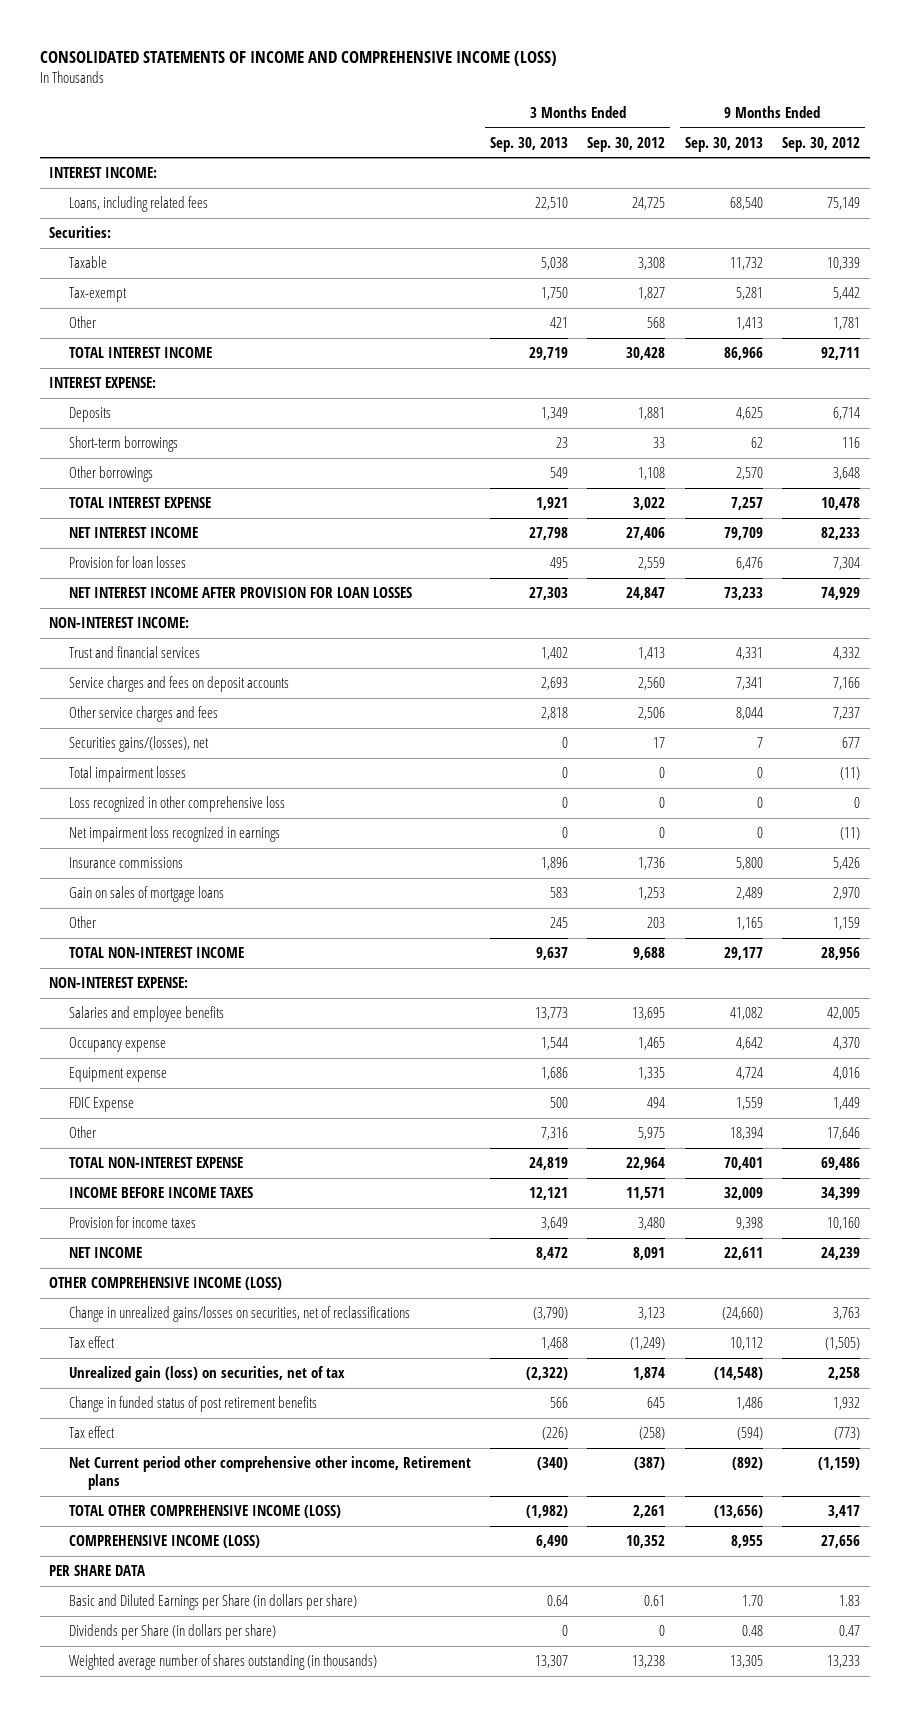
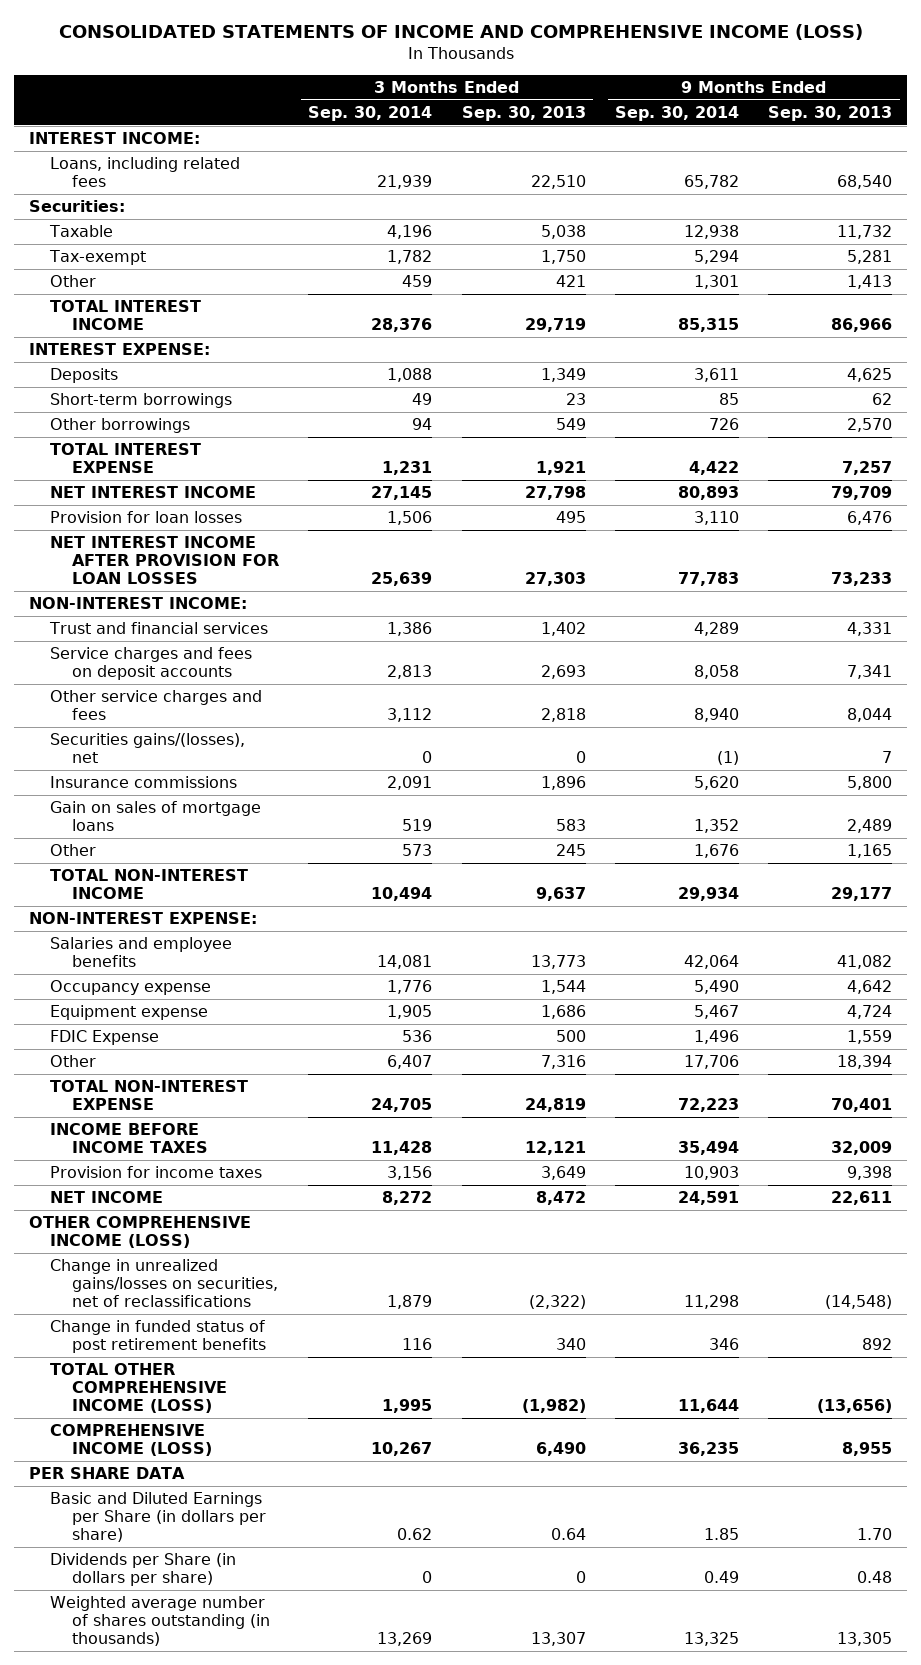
- | 3 Months Ended Sep. 30, 2013 | 3 Months Ended Sep. 30, 2012 | 9 Months Ended Sep. 30, 2013 | 9 Months Ended Sep. 30, 2012
+ | 3 Months Ended Sep. 30, 2014 | 3 Months Ended Sep. 30, 2013 | 9 Months Ended Sep. 30, 2014 | 9 Months Ended Sep. 30, 2013
- Total impairment losses | 0 | 0 | 0 | (11)
- Loss recognized in other comprehensive loss | 0 | 0 | 0 | 0
- Net impairment loss recognized in earnings | 0 | 0 | 0 | (11)
- Change in unrealized gains/losses on securities, net of reclassifications | (3,790) | 3,123 | (24,660) | 3,763
- Tax effect | 1,468 | (1,249) | 10,112 | (1,505)
- Unrealized gain (loss) on securities, net of tax | (2,322) | 1,874 | (14,548) | 2,258
- Change in funded status of post retirement benefits | 566 | 645 | 1,486 | 1,932
- Tax effect | (226) | (258) | (594) | (773)
- Net Current period other comprehensive other income, Retirement plans | (340) | (387) | (892) | (1,159)
+ Change in unrealized gains/losses on securities, net of reclassifications | 1,879 | (2,322) | 11,298 | (14,548)
+ Change in funded status of post retirement benefits | 116 | 340 | 346 | 892

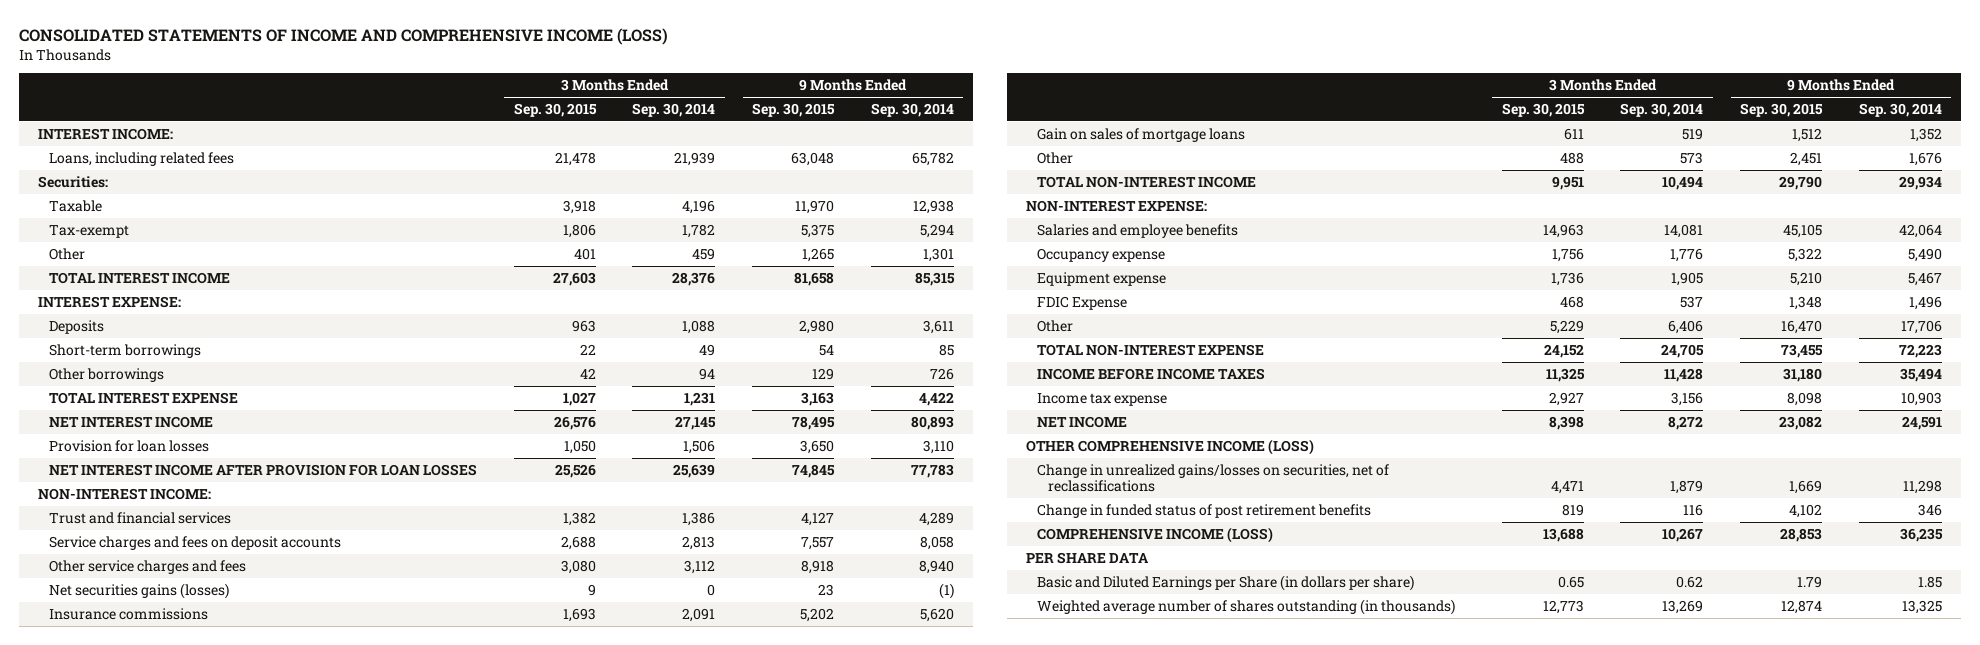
- | 3 Months Ended Sep. 30, 2014 | 3 Months Ended Sep. 30, 2013 | 9 Months Ended Sep. 30, 2014 | 9 Months Ended Sep. 30, 2013
+ | 3 Months Ended Sep. 30, 2015 | 3 Months Ended Sep. 30, 2014 | 9 Months Ended Sep. 30, 2015 | 9 Months Ended Sep. 30, 2014
- Securities gains/(losses), net | 0 | 0 | (1) | 7
+ Net securities gains (losses) | 9 | 0 | 23 | (1)
- FDIC Expense | 536 | 500 | 1,496 | 1,559
- Other | 6,407 | 7,316 | 17,706 | 18,394
+ FDIC Expense | 468 | 537 | 1,348 | 1,496
+ Other | 5,229 | 6,406 | 16,470 | 17,706
- Provision for income taxes | 3,156 | 3,649 | 10,903 | 9,398
+ Income tax expense | 2,927 | 3,156 | 8,098 | 10,903
- TOTAL OTHER COMPREHENSIVE INCOME (LOSS) | 1,995 | (1,982) | 11,644 | (13,656)
- Dividends per Share (in dollars per share) | 0 | 0 | 0.49 | 0.48

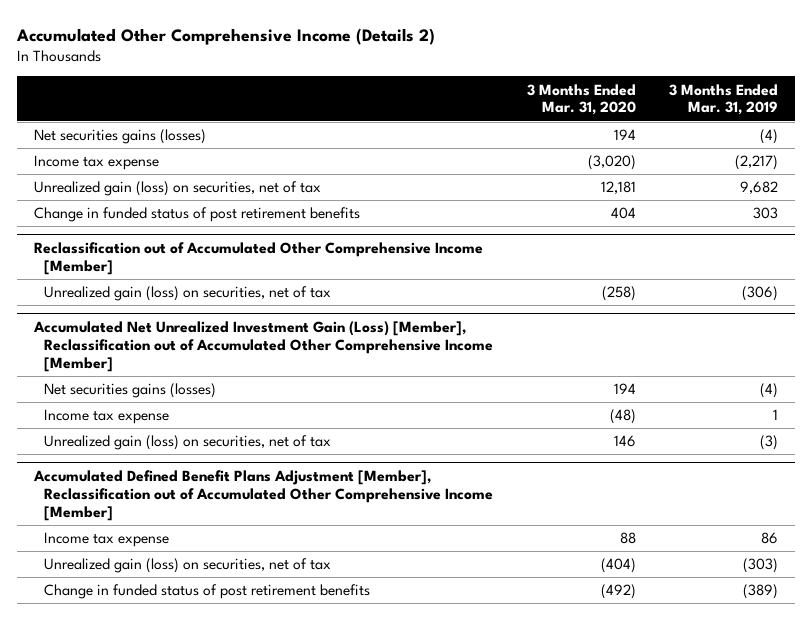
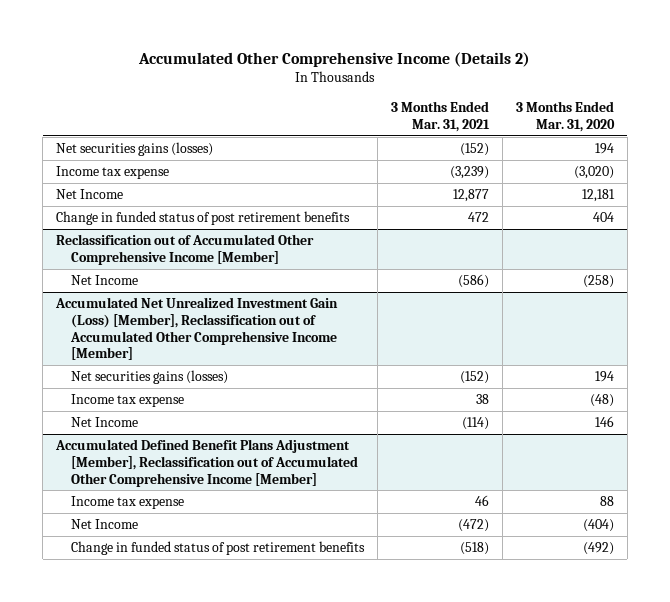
- | 3 Months Ended Mar. 31, 2020 | 3 Months Ended Mar. 31, 2019
+ | 3 Months Ended Mar. 31, 2021 | 3 Months Ended Mar. 31, 2020
- Unrealized gain (loss) on securities, net of tax | 12,181 | 9,682
+ Net Income | 12,877 | 12,181
@ Reclassification out of Accumulated Other Comprehensive Income [Member]
- Unrealized gain (loss) on securities, net of tax | (258) | (306)
+ Net Income | (586) | (258)
@ Accumulated Net Unrealized Investment Gain (Loss) [Member], Reclassification out of Accumulated Other Comprehensive Income [Member]
- Unrealized gain (loss) on securities, net of tax | 146 | (3)
+ Net Income | (114) | 146
@ Accumulated Defined Benefit Plans Adjustment [Member], Reclassification out of Accumulated Other Comprehensive Income [Member]
- Unrealized gain (loss) on securities, net of tax | (404) | (303)
+ Net Income | (472) | (404)

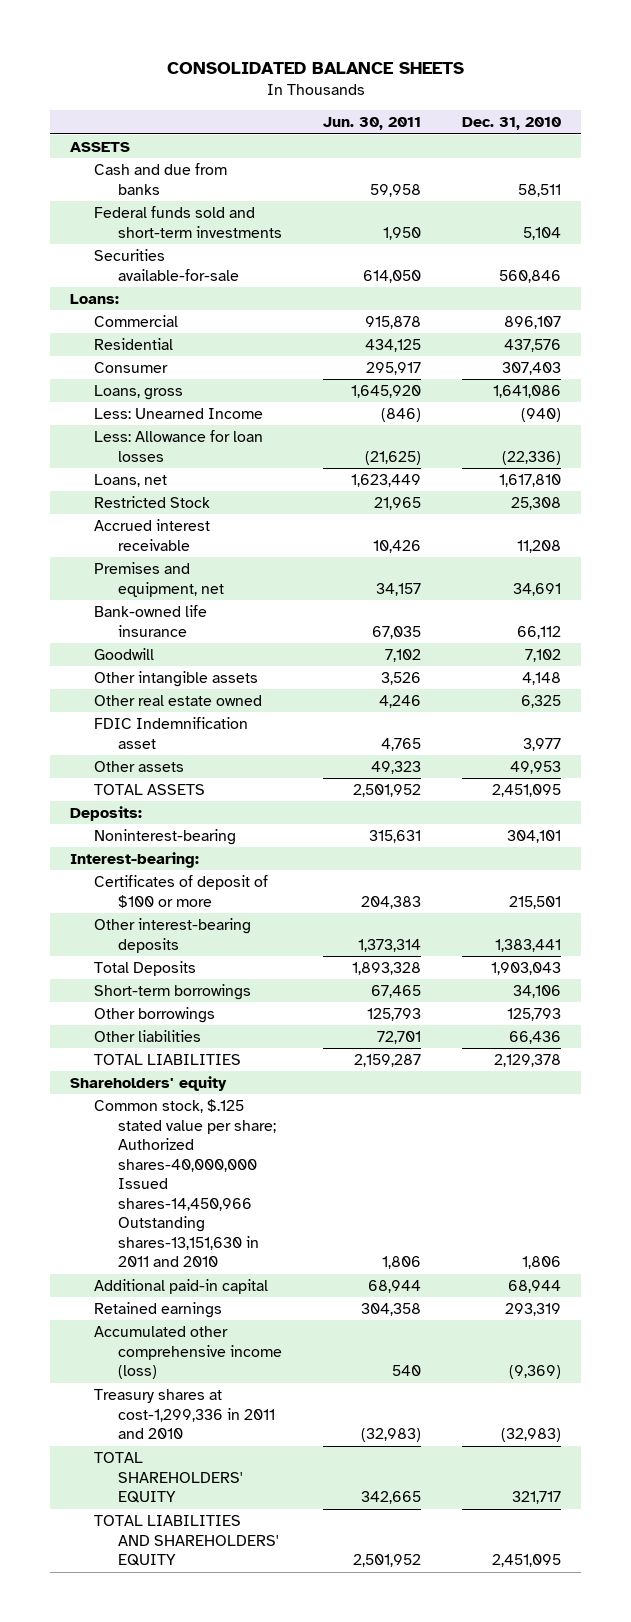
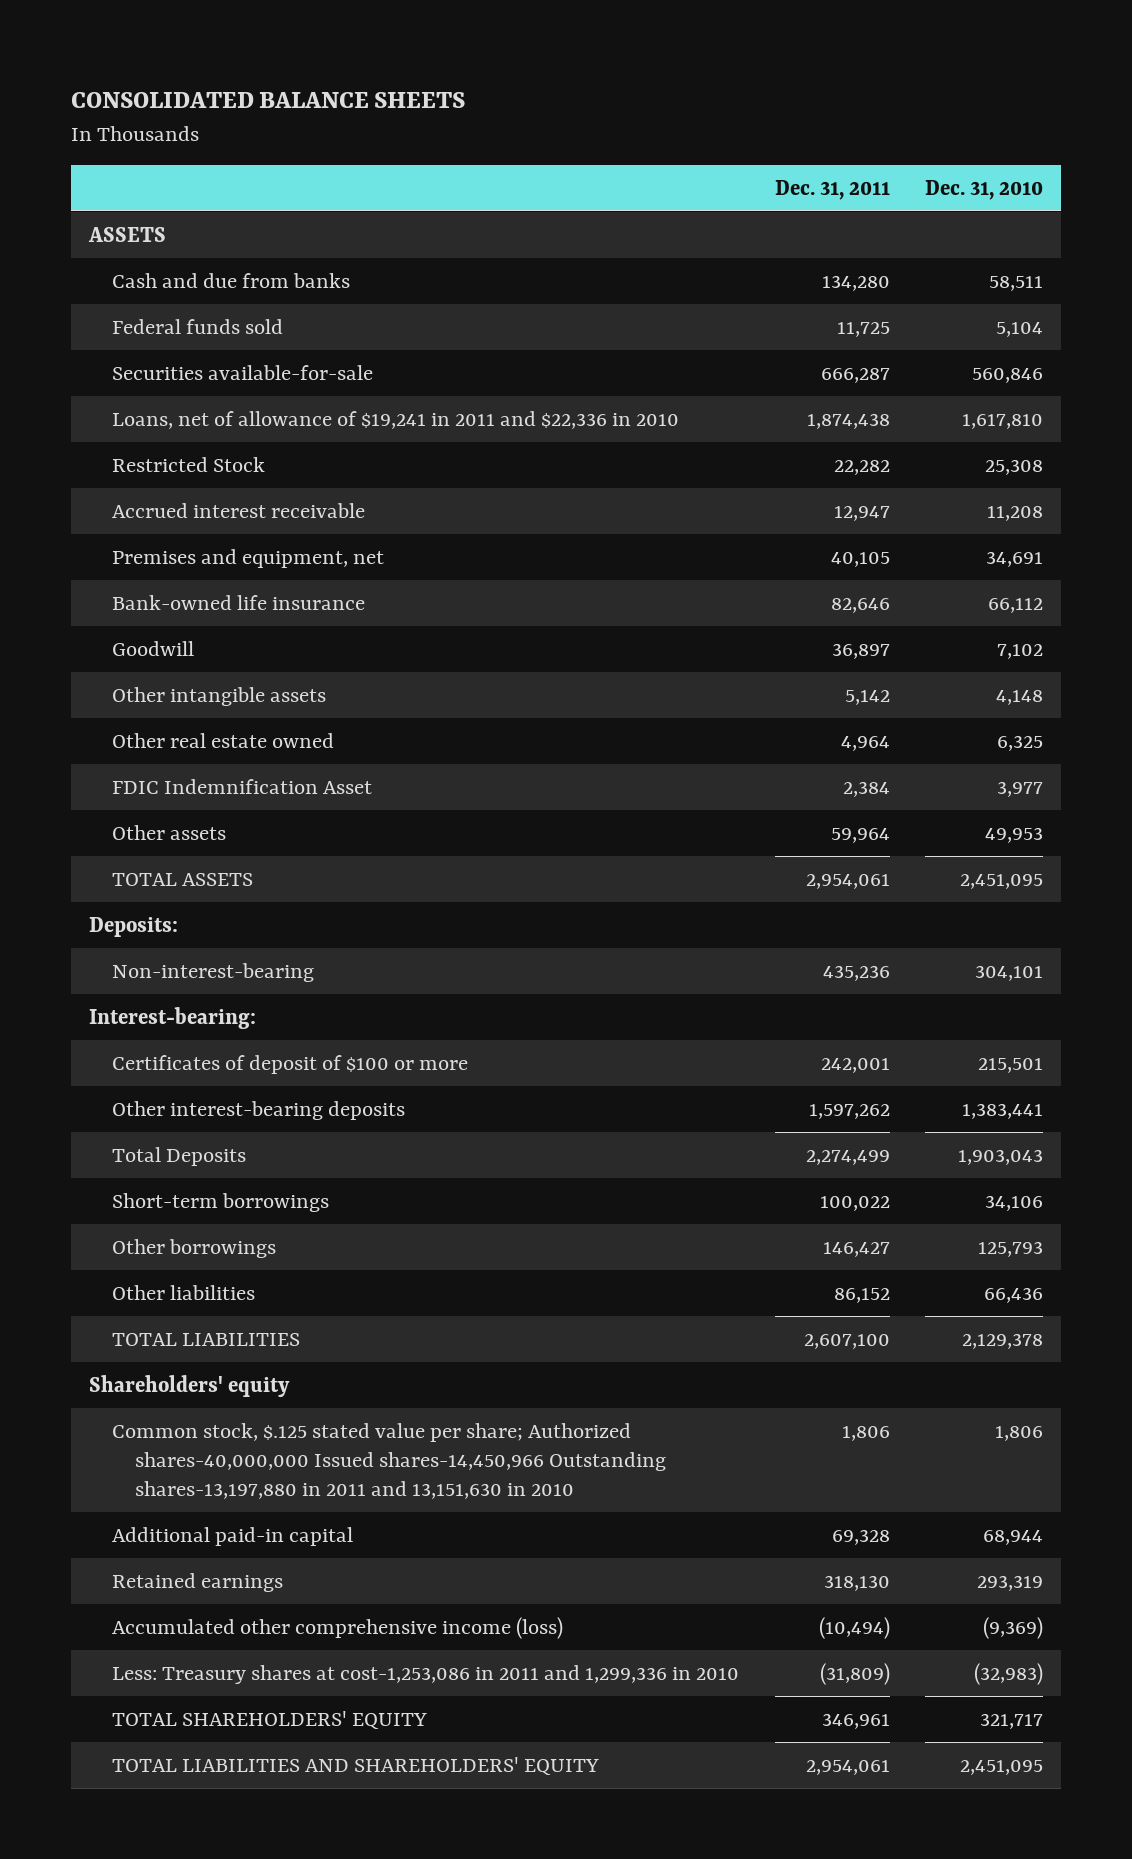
- | Jun. 30, 2011 | Dec. 31, 2010
+ | Dec. 31, 2011 | Dec. 31, 2010
- Federal funds sold and short-term investments | 1,950 | 5,104
+ Federal funds sold | 11,725 | 5,104
- Loans:
- Commercial | 915,878 | 896,107
- Residential | 434,125 | 437,576
- Consumer | 295,917 | 307,403
- Loans, gross | 1,645,920 | 1,641,086
- Less: Unearned Income | (846) | (940)
- Less: Allowance for loan losses | (21,625) | (22,336)
- Loans, net | 1,623,449 | 1,617,810
+ Loans, net of allowance of $19,241 in 2011 and $22,336 in 2010 | 1,874,438 | 1,617,810
- FDIC Indemnification asset | 4,765 | 3,977
+ FDIC Indemnification Asset | 2,384 | 3,977
- Noninterest-bearing | 315,631 | 304,101
+ Non-interest-bearing | 435,236 | 304,101
- Common stock, $.125 stated value per share; Authorized shares-40,000,000 Issued shares-14,450,966 Outstanding shares-13,151,630 in 2011 and 2010 | 1,806 | 1,806
+ Common stock, $.125 stated value per share; Authorized shares-40,000,000 Issued shares-14,450,966 Outstanding shares-13,197,880 in 2011 and 13,151,630 in 2010 | 1,806 | 1,806
- Treasury shares at cost-1,299,336 in 2011 and 2010 | (32,983) | (32,983)
+ Less: Treasury shares at cost-1,253,086 in 2011 and 1,299,336 in 2010 | (31,809) | (32,983)

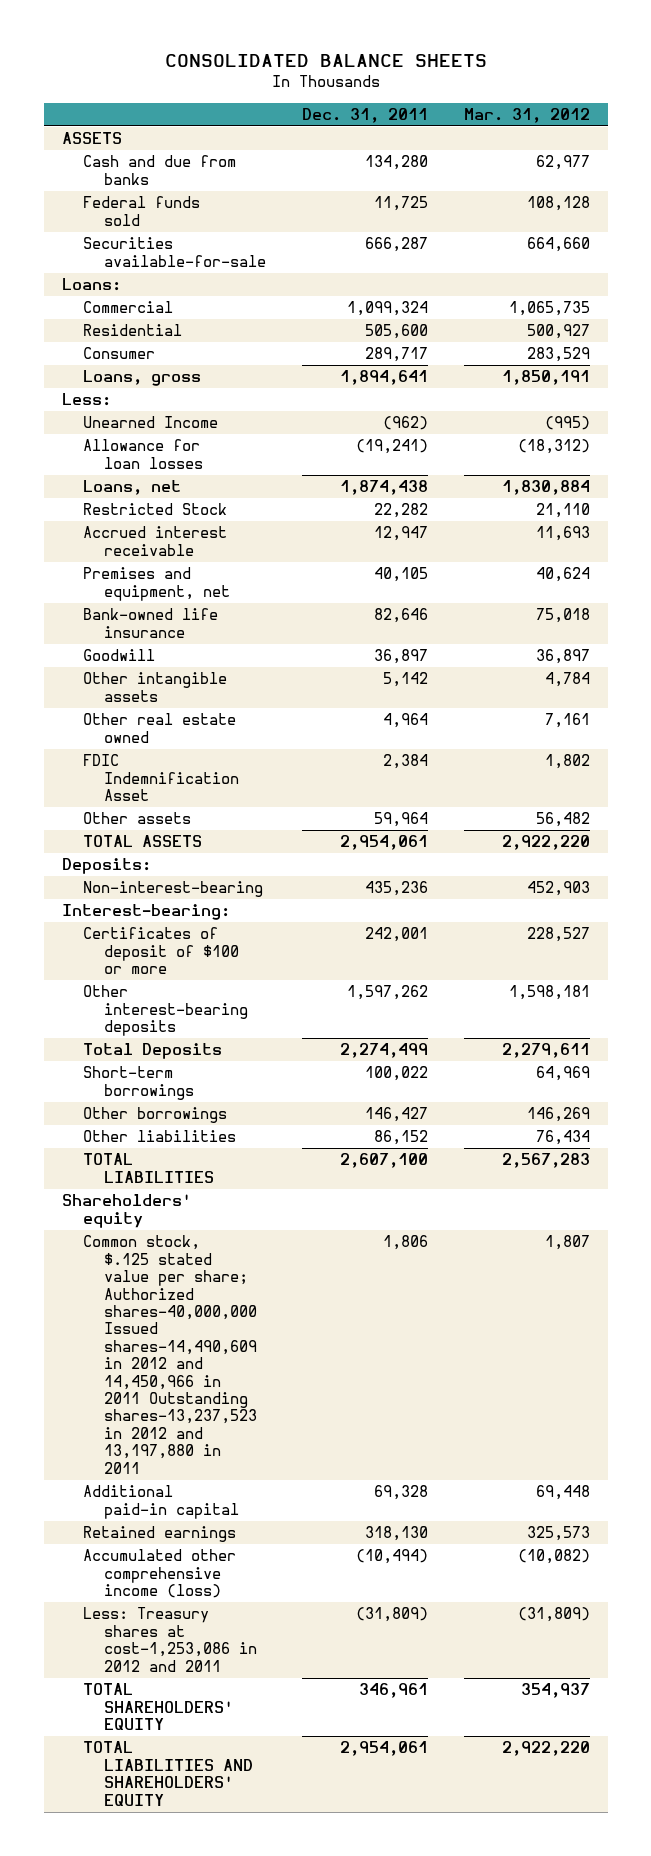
- | Dec. 31, 2011 | Dec. 31, 2010
+ | Dec. 31, 2011 | Mar. 31, 2012
- Loans, net of allowance of $19,241 in 2011 and $22,336 in 2010 | 1,874,438 | 1,617,810
+ Loans:
+ Commercial | 1,099,324 | 1,065,735
+ Residential | 505,600 | 500,927
+ Consumer | 289,717 | 283,529
+ Loans, gross | 1,894,641 | 1,850,191
+ Less:
+ Unearned Income | (962) | (995)
+ Allowance for loan losses | (19,241) | (18,312)
+ Loans, net | 1,874,438 | 1,830,884
- Common stock, $.125 stated value per share; Authorized shares-40,000,000 Issued shares-14,450,966 Outstanding shares-13,197,880 in 2011 and 13,151,630 in 2010 | 1,806 | 1,806
+ Common stock, $.125 stated value per share; Authorized shares-40,000,000 Issued shares-14,490,609 in 2012 and 14,450,966 in 2011 Outstanding shares-13,237,523 in 2012 and 13,197,880 in 2011 | 1,806 | 1,807
- Less: Treasury shares at cost-1,253,086 in 2011 and 1,299,336 in 2010 | (31,809) | (32,983)
+ Less: Treasury shares at cost-1,253,086 in 2012 and 2011 | (31,809) | (31,809)

